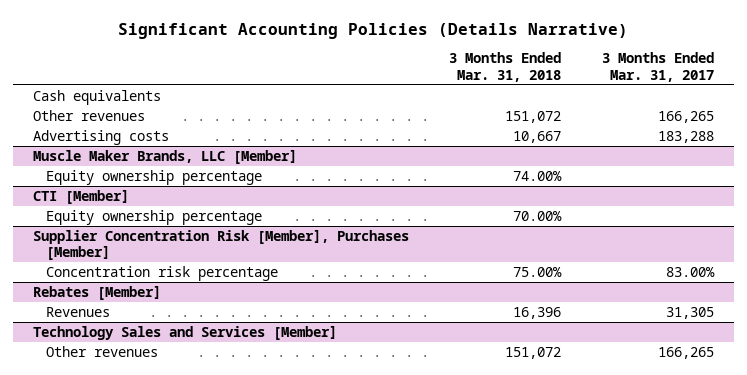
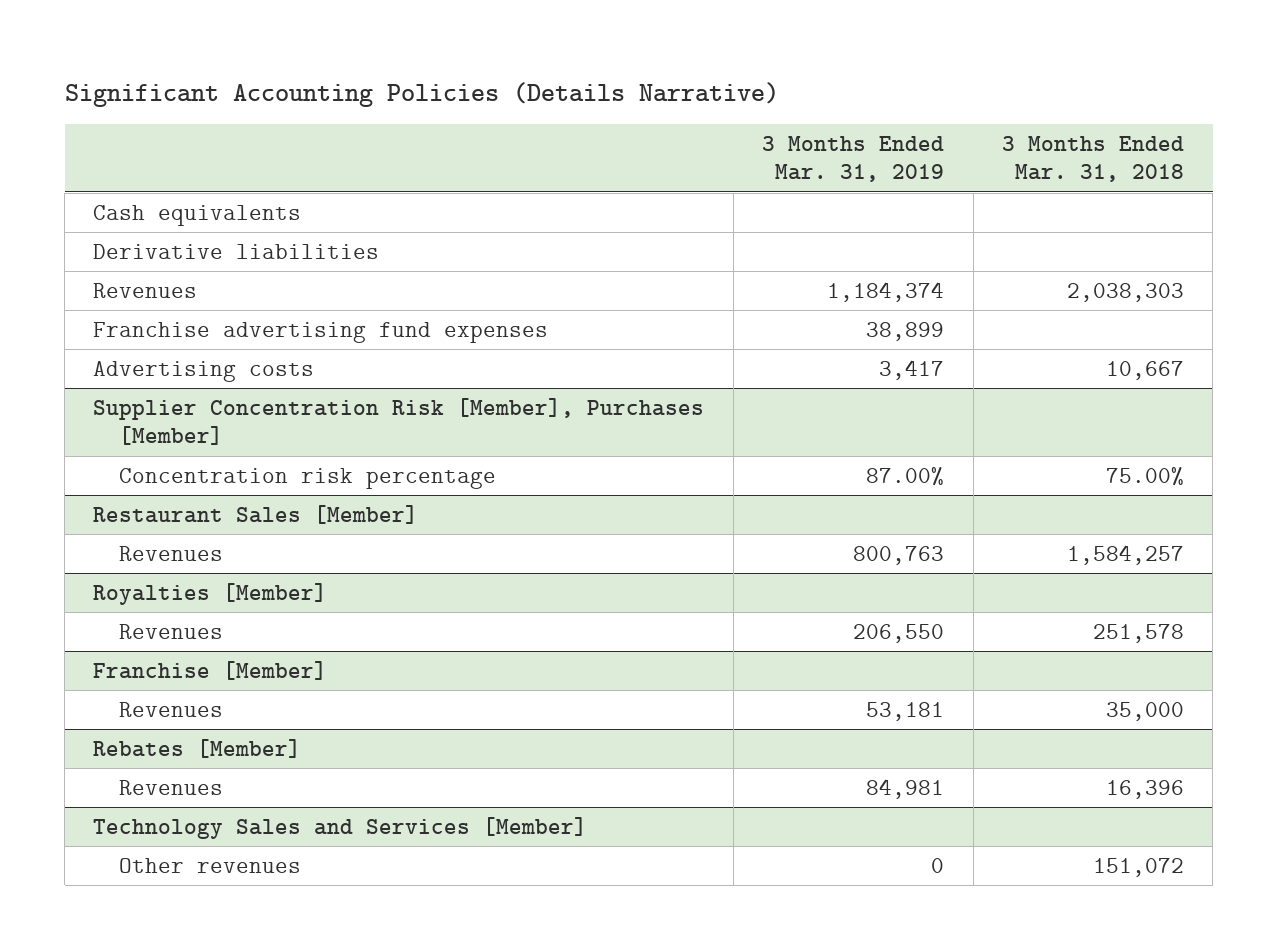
- | 3 Months Ended Mar. 31, 2018 | 3 Months Ended Mar. 31, 2017
+ | 3 Months Ended Mar. 31, 2019 | 3 Months Ended Mar. 31, 2018
- Other revenues | 151,072 | 166,265
+ Derivative liabilities
+ Revenues | 1,184,374 | 2,038,303
+ Franchise advertising fund expenses | 38,899 |
- Muscle Maker Brands, LLC [Member]
- Equity ownership percentage | 74.00% |
- CTI [Member]
- Equity ownership percentage | 70.00% |
+ Restaurant Sales [Member]
+ Revenues | 800,763 | 1,584,257
+ Royalties [Member]
+ Revenues | 206,550 | 251,578
+ Franchise [Member]
+ Revenues | 53,181 | 35,000

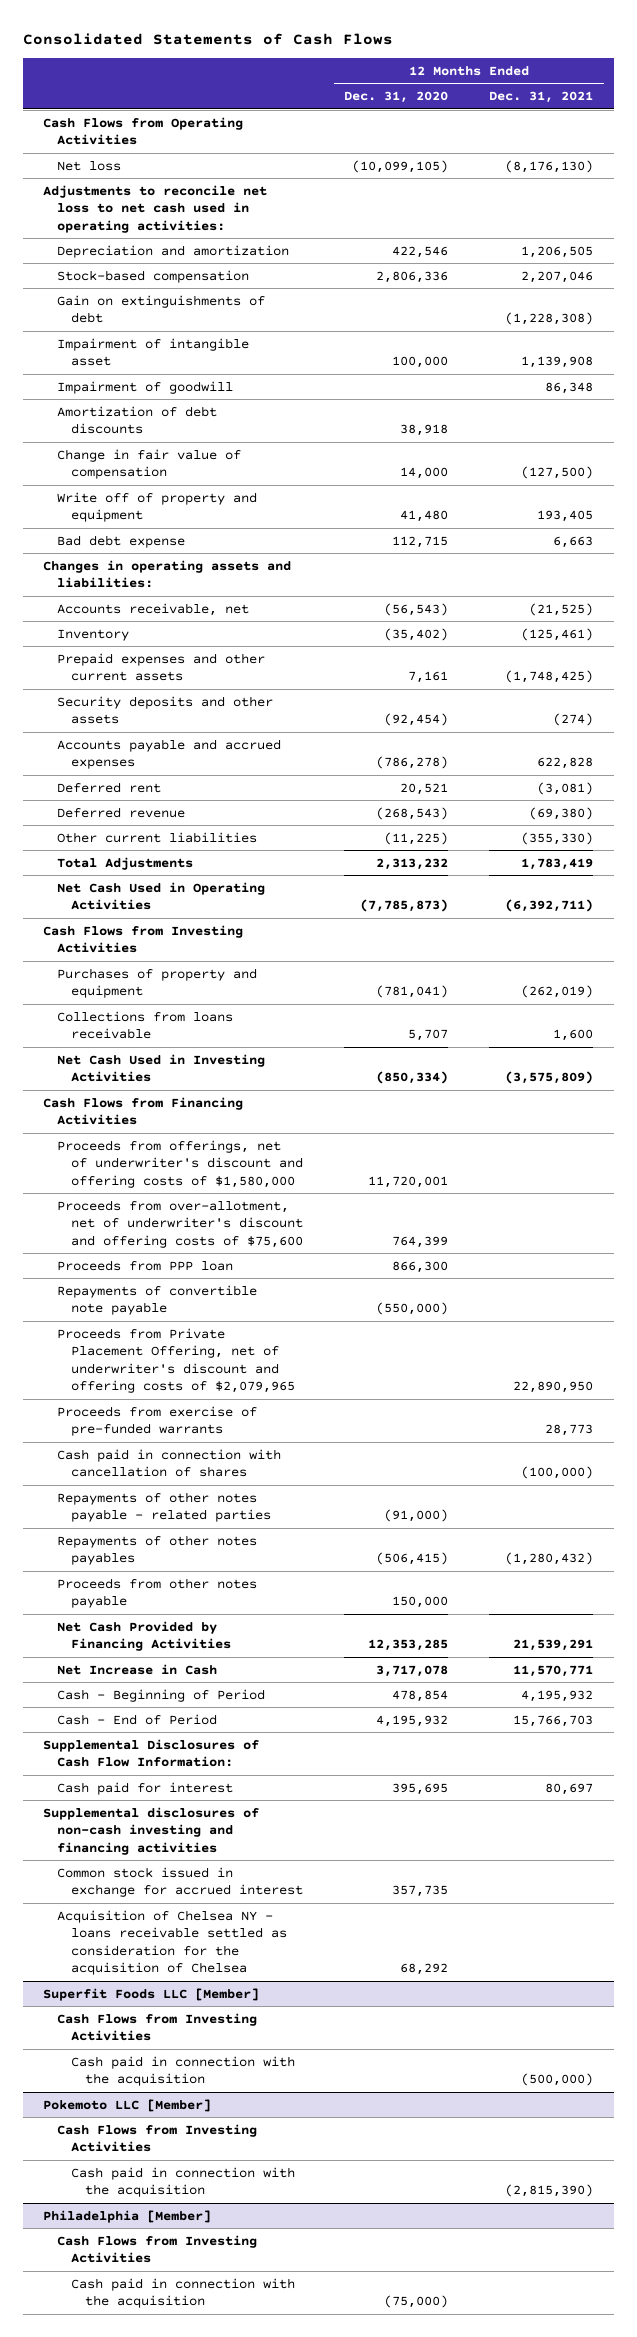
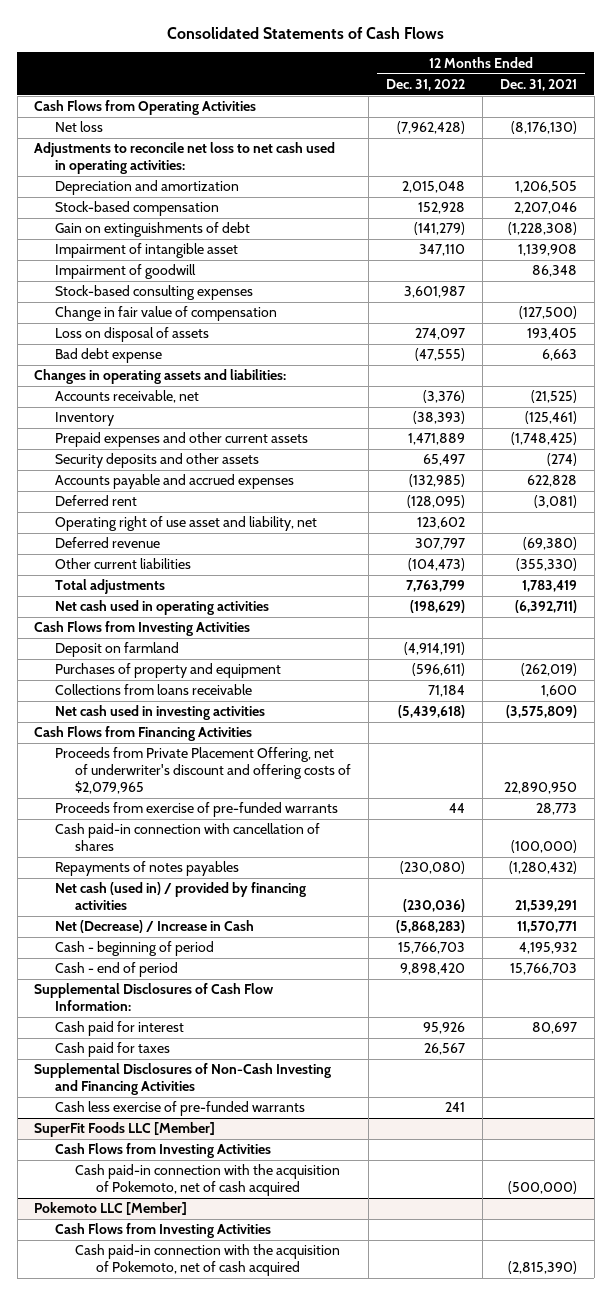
- | 12 Months Ended Dec. 31, 2020 | 12 Months Ended Dec. 31, 2021
+ | 12 Months Ended Dec. 31, 2022 | 12 Months Ended Dec. 31, 2021
- Amortization of debt discounts | 38,918 |
+ Stock-based consulting expenses | 3,601,987 |
- Write off of property and equipment | 41,480 | 193,405
+ Loss on disposal of assets | 274,097 | 193,405
+ Operating right of use asset and liability, net | 123,602 |
- Total Adjustments | 2,313,232 | 1,783,419
- Net Cash Used in Operating Activities | (7,785,873) | (6,392,711)
+ Total adjustments | 7,763,799 | 1,783,419
+ Net cash used in operating activities | (198,629) | (6,392,711)
+ Deposit on farmland | (4,914,191) |
- Net Cash Used in Investing Activities | (850,334) | (3,575,809)
+ Net cash used in investing activities | (5,439,618) | (3,575,809)
- Proceeds from offerings, net of underwriter's discount and offering costs of $1,580,000 | 11,720,001 |
- Proceeds from over-allotment, net of underwriter's discount and offering costs of $75,600 | 764,399 |
- Proceeds from PPP loan | 866,300 |
- Repayments of convertible note payable | (550,000) |
- Cash paid in connection with cancellation of shares | | (100,000)
- Repayments of other notes payable - related parties | (91,000) |
- Repayments of other notes payables | (506,415) | (1,280,432)
- Proceeds from other notes payable | 150,000 |
- Net Cash Provided by Financing Activities | 12,353,285 | 21,539,291
- Net Increase in Cash | 3,717,078 | 11,570,771
- Cash - Beginning of Period | 478,854 | 4,195,932
- Cash - End of Period | 4,195,932 | 15,766,703
+ Cash paid-in connection with cancellation of shares | | (100,000)
+ Repayments of notes payables | (230,080) | (1,280,432)
+ Net cash (used in) / provided by financing activities | (230,036) | 21,539,291
+ Net (Decrease) / Increase in Cash | (5,868,283) | 11,570,771
+ Cash - beginning of period | 15,766,703 | 4,195,932
+ Cash - end of period | 9,898,420 | 15,766,703
- Supplemental disclosures of non-cash investing and financing activities
- Common stock issued in exchange for accrued interest | 357,735 |
- Acquisition of Chelsea NY - loans receivable settled as consideration for the acquisition of Chelsea | 68,292 |
- Superfit Foods LLC [Member]
+ Cash paid for taxes | 26,567 |
+ Supplemental Disclosures of Non-Cash Investing and Financing Activities
+ Cash less exercise of pre-funded warrants | 241 |
+ SuperFit Foods LLC [Member]
- Cash paid in connection with the acquisition | | (500,000)
+ Cash paid-in connection with the acquisition of Pokemoto, net of cash acquired | | (500,000)
@ Pokemoto LLC [Member]
- Cash paid in connection with the acquisition | | (2,815,390)
- Philadelphia [Member]
- Cash Flows from Investing Activities
- Cash paid in connection with the acquisition | (75,000) |
@ Pokemoto LLC [Member]
+ Cash paid-in connection with the acquisition of Pokemoto, net of cash acquired | | (2,815,390)

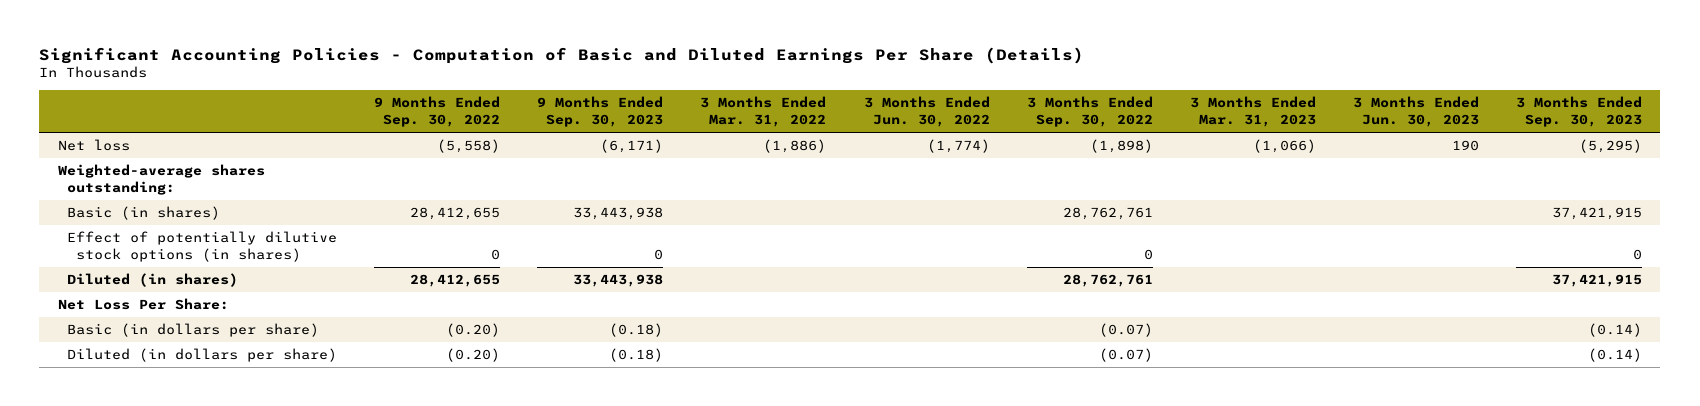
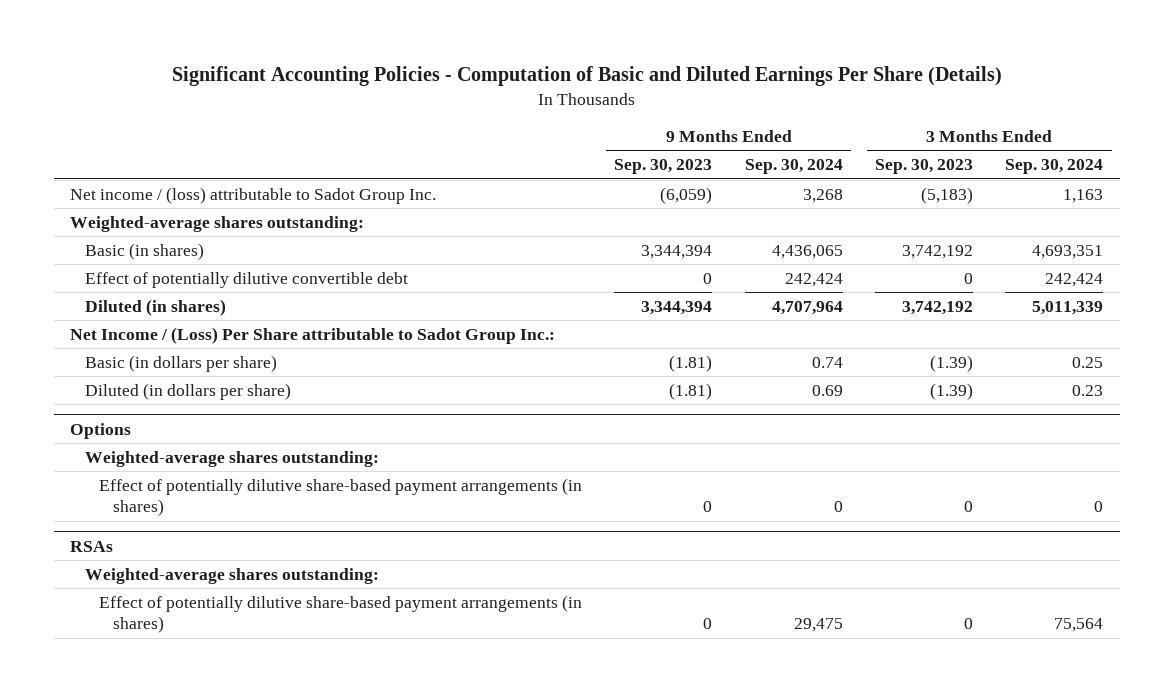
- | 9 Months Ended Sep. 30, 2022 | 9 Months Ended Sep. 30, 2023 | 3 Months Ended Mar. 31, 2022 | 3 Months Ended Jun. 30, 2022 | 3 Months Ended Sep. 30, 2022 | 3 Months Ended Mar. 31, 2023 | 3 Months Ended Jun. 30, 2023 | 3 Months Ended Sep. 30, 2023
+ | 9 Months Ended Sep. 30, 2023 | 9 Months Ended Sep. 30, 2024 | 3 Months Ended Sep. 30, 2023 | 3 Months Ended Sep. 30, 2024
- Net loss | (5,558) | (6,171) | (1,886) | (1,774) | (1,898) | (1,066) | 190 | (5,295)
+ Net income / (loss) attributable to Sadot Group Inc. | (6,059) | 3,268 | (5,183) | 1,163
- Basic (in shares) | 28,412,655 | 33,443,938 | | | 28,762,761 | | | 37,421,915
- Effect of potentially dilutive stock options (in shares) | 0 | 0 | | | 0 | | | 0
- Diluted (in shares) | 28,412,655 | 33,443,938 | | | 28,762,761 | | | 37,421,915
- Net Loss Per Share:
- Basic (in dollars per share) | (0.20) | (0.18) | | | (0.07) | | | (0.14)
- Diluted (in dollars per share) | (0.20) | (0.18) | | | (0.07) | | | (0.14)
+ Basic (in shares) | 3,344,394 | 4,436,065 | 3,742,192 | 4,693,351
+ Effect of potentially dilutive convertible debt | 0 | 242,424 | 0 | 242,424
+ Diluted (in shares) | 3,344,394 | 4,707,964 | 3,742,192 | 5,011,339
+ Net Income / (Loss) Per Share attributable to Sadot Group Inc.:
+ Basic (in dollars per share) | (1.81) | 0.74 | (1.39) | 0.25
+ Diluted (in dollars per share) | (1.81) | 0.69 | (1.39) | 0.23
+ Options
+ Weighted-average shares outstanding:
+ Effect of potentially dilutive share-based payment arrangements (in shares) | 0 | 0 | 0 | 0
+ RSAs
+ Weighted-average shares outstanding:
+ Effect of potentially dilutive share-based payment arrangements (in shares) | 0 | 29,475 | 0 | 75,564

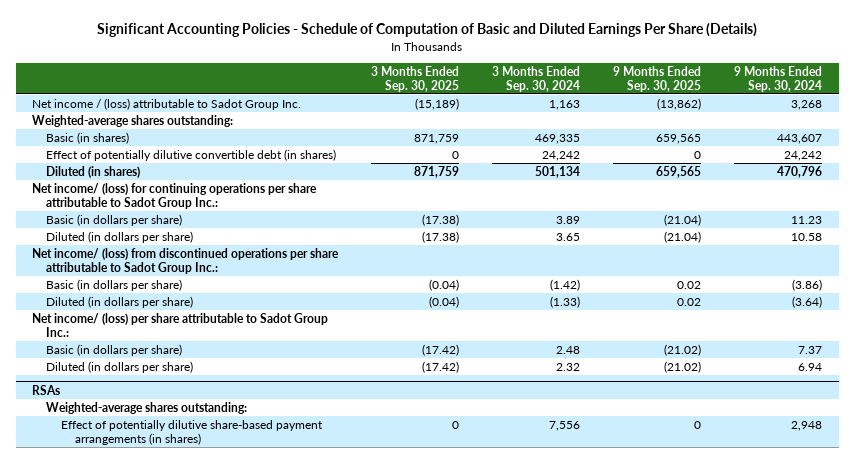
- Significant Accounting Policies - Computation of Basic and Diluted Earnings Per Share (Details)
+ Significant Accounting Policies - Schedule of Computation of Basic and Diluted Earnings Per Share (Details)
- | 9 Months Ended Sep. 30, 2023 | 9 Months Ended Sep. 30, 2024 | 3 Months Ended Sep. 30, 2023 | 3 Months Ended Sep. 30, 2024
+ | 3 Months Ended Sep. 30, 2025 | 3 Months Ended Sep. 30, 2024 | 9 Months Ended Sep. 30, 2025 | 9 Months Ended Sep. 30, 2024
- Basic (in shares) | 3,344,394 | 4,436,065 | 3,742,192 | 4,693,351
- Effect of potentially dilutive convertible debt | 0 | 242,424 | 0 | 242,424
- Diluted (in shares) | 3,344,394 | 4,707,964 | 3,742,192 | 5,011,339
- Net Income / (Loss) Per Share attributable to Sadot Group Inc.:
- Basic (in dollars per share) | (1.81) | 0.74 | (1.39) | 0.25
- Diluted (in dollars per share) | (1.81) | 0.69 | (1.39) | 0.23
- Options
- Weighted-average shares outstanding:
- Effect of potentially dilutive share-based payment arrangements (in shares) | 0 | 0 | 0 | 0
+ Basic (in shares) | 871,759 | 469,335 | 659,565 | 443,607
+ Effect of potentially dilutive convertible debt (in shares) | 0 | 24,242 | 0 | 24,242
+ Diluted (in shares) | 871,759 | 501,134 | 659,565 | 470,796
+ Net income/ (loss) for continuing operations per share attributable to Sadot Group Inc.:
+ Basic (in dollars per share) | (17.38) | 3.89 | (21.04) | 11.23
+ Diluted (in dollars per share) | (17.38) | 3.65 | (21.04) | 10.58
+ Net income/ (loss) from discontinued operations per share attributable to Sadot Group Inc.:
+ Basic (in dollars per share) | (0.04) | (1.42) | 0.02 | (3.86)
+ Diluted (in dollars per share) | (0.04) | (1.33) | 0.02 | (3.64)
+ Net income/ (loss) per share attributable to Sadot Group Inc.:
+ Basic (in dollars per share) | (17.42) | 2.48 | (21.02) | 7.37
+ Diluted (in dollars per share) | (17.42) | 2.32 | (21.02) | 6.94
@ RSAs
- Effect of potentially dilutive share-based payment arrangements (in shares) | 0 | 29,475 | 0 | 75,564
+ Effect of potentially dilutive share-based payment arrangements (in shares) | 0 | 7,556 | 0 | 2,948

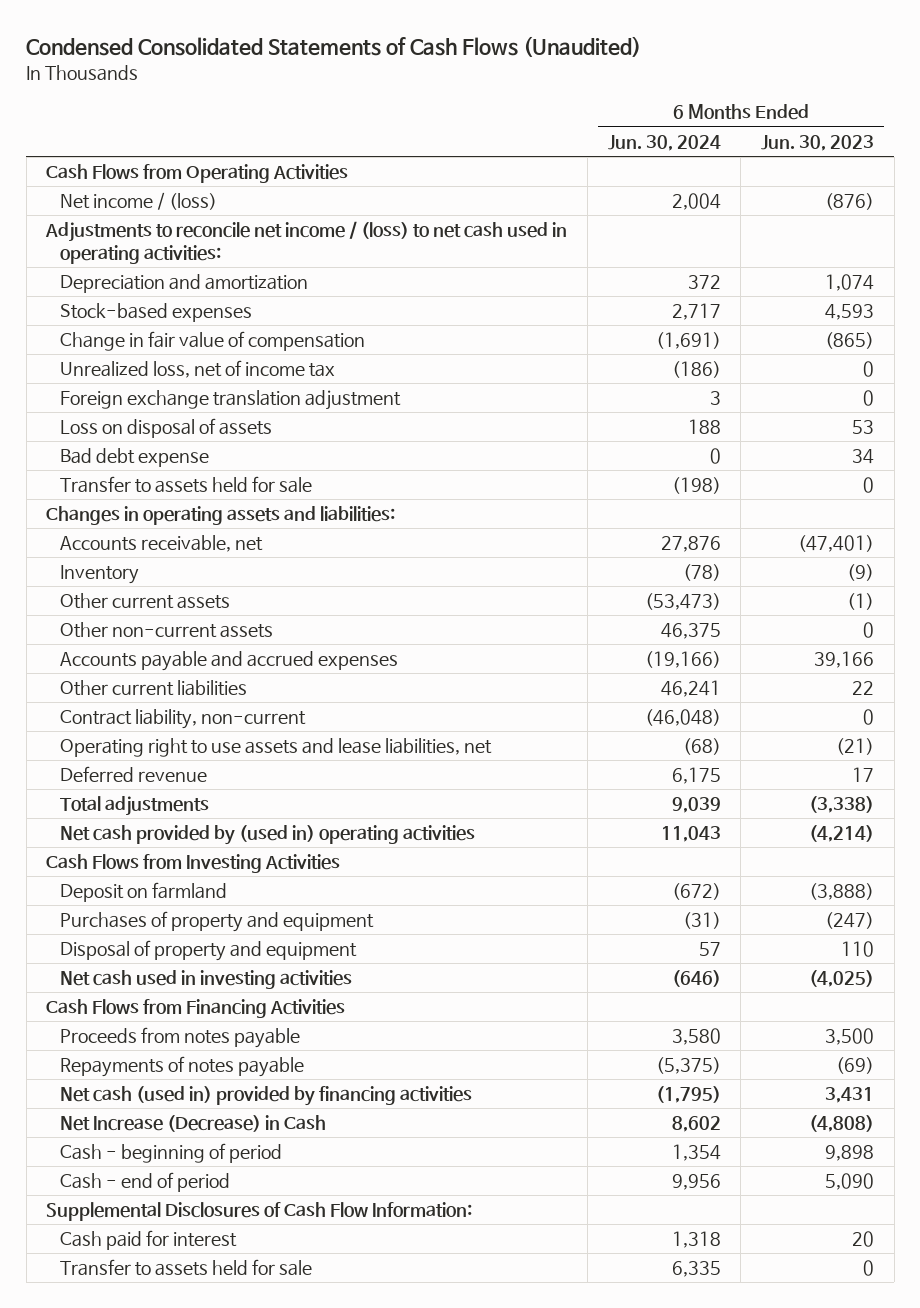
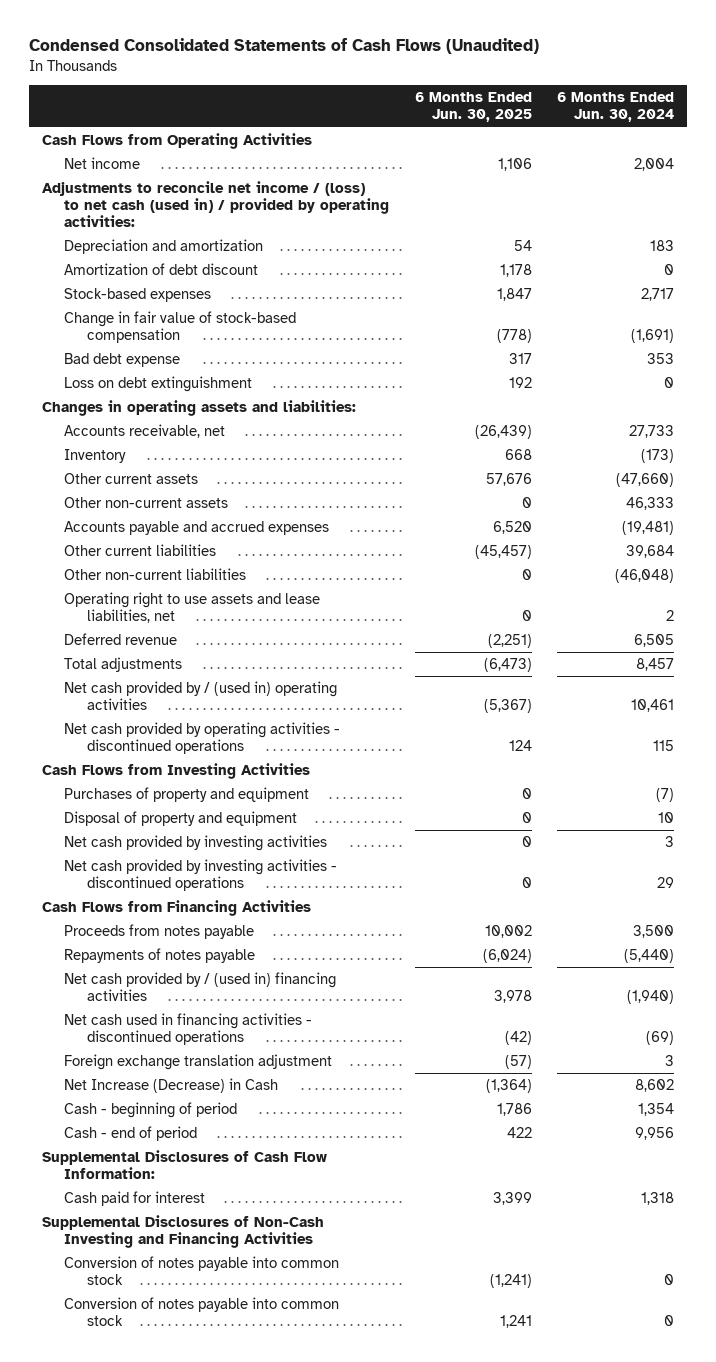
- | 6 Months Ended Jun. 30, 2024 | 6 Months Ended Jun. 30, 2023
+ | 6 Months Ended Jun. 30, 2025 | 6 Months Ended Jun. 30, 2024
- Net income / (loss) | 2,004 | (876)
- Adjustments to reconcile net income / (loss) to net cash used in operating activities:
- Depreciation and amortization | 372 | 1,074
+ Net income | 1,106 | 2,004
+ Adjustments to reconcile net income / (loss) to net cash (used in) / provided by operating activities:
+ Depreciation and amortization | 54 | 183
+ Amortization of debt discount | 1,178 | 0
- Change in fair value of compensation | (1,691) | (865)
- Unrealized loss, net of income tax | (186) | 0
- Loss on disposal of assets | 188 | 53
- Bad debt expense | 0 | 34
- Transfer to assets held for sale | (198) | 0
+ Change in fair value of stock-based compensation | (778) | (1,691)
+ Bad debt expense | 317 | 353
+ Loss on debt extinguishment | 192 | 0
- Accounts receivable, net | 27,876 | (47,401)
- Inventory | (78) | (9)
- Other current assets | (53,473) | (1)
- Other non-current assets | 46,375 | 0
- Accounts payable and accrued expenses | (19,166) | 39,166
- Other current liabilities | 46,241 | 22
- Contract liability, non-current | (46,048) | 0
- Operating right to use assets and lease liabilities, net | (68) | (21)
- Deferred revenue | 6,175 | 17
- Total adjustments | 9,039 | (3,338)
- Net cash provided by (used in) operating activities | 11,043 | (4,214)
+ Accounts receivable, net | (26,439) | 27,733
+ Inventory | 668 | (173)
+ Other current assets | 57,676 | (47,660)
+ Other non-current assets | 0 | 46,333
+ Accounts payable and accrued expenses | 6,520 | (19,481)
+ Other current liabilities | (45,457) | 39,684
+ Other non-current liabilities | 0 | (46,048)
+ Operating right to use assets and lease liabilities, net | 0 | 2
+ Deferred revenue | (2,251) | 6,505
+ Total adjustments | (6,473) | 8,457
+ Net cash provided by / (used in) operating activities | (5,367) | 10,461
+ Net cash provided by operating activities - discontinued operations | 124 | 115
- Deposit on farmland | (672) | (3,888)
- Purchases of property and equipment | (31) | (247)
- Disposal of property and equipment | 57 | 110
- Net cash used in investing activities | (646) | (4,025)
+ Purchases of property and equipment | 0 | (7)
+ Disposal of property and equipment | 0 | 10
+ Net cash provided by investing activities | 0 | 3
+ Net cash provided by investing activities - discontinued operations | 0 | 29
- Proceeds from notes payable | 3,580 | 3,500
- Repayments of notes payable | (5,375) | (69)
- Net cash (used in) provided by financing activities | (1,795) | 3,431
+ Proceeds from notes payable | 10,002 | 3,500
+ Repayments of notes payable | (6,024) | (5,440)
+ Net cash provided by / (used in) financing activities | 3,978 | (1,940)
+ Net cash used in financing activities - discontinued operations | (42) | (69)
moved down: Foreign exchange translation adjustment | (57) | 3
- Transfer to assets held for sale | 6,335 | 0
+ Supplemental Disclosures of Non-Cash Investing and Financing Activities
+ Conversion of notes payable into common stock | (1,241) | 0
+ Conversion of notes payable into common stock | 1,241 | 0

